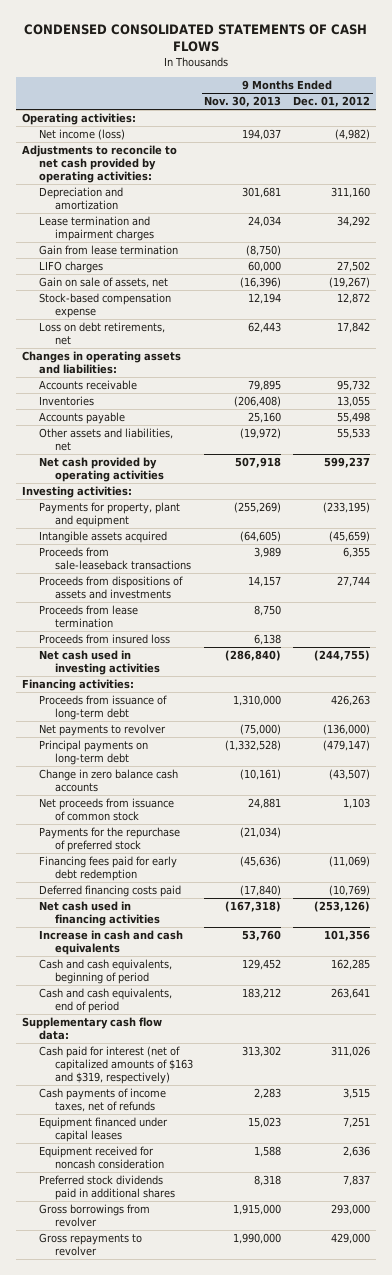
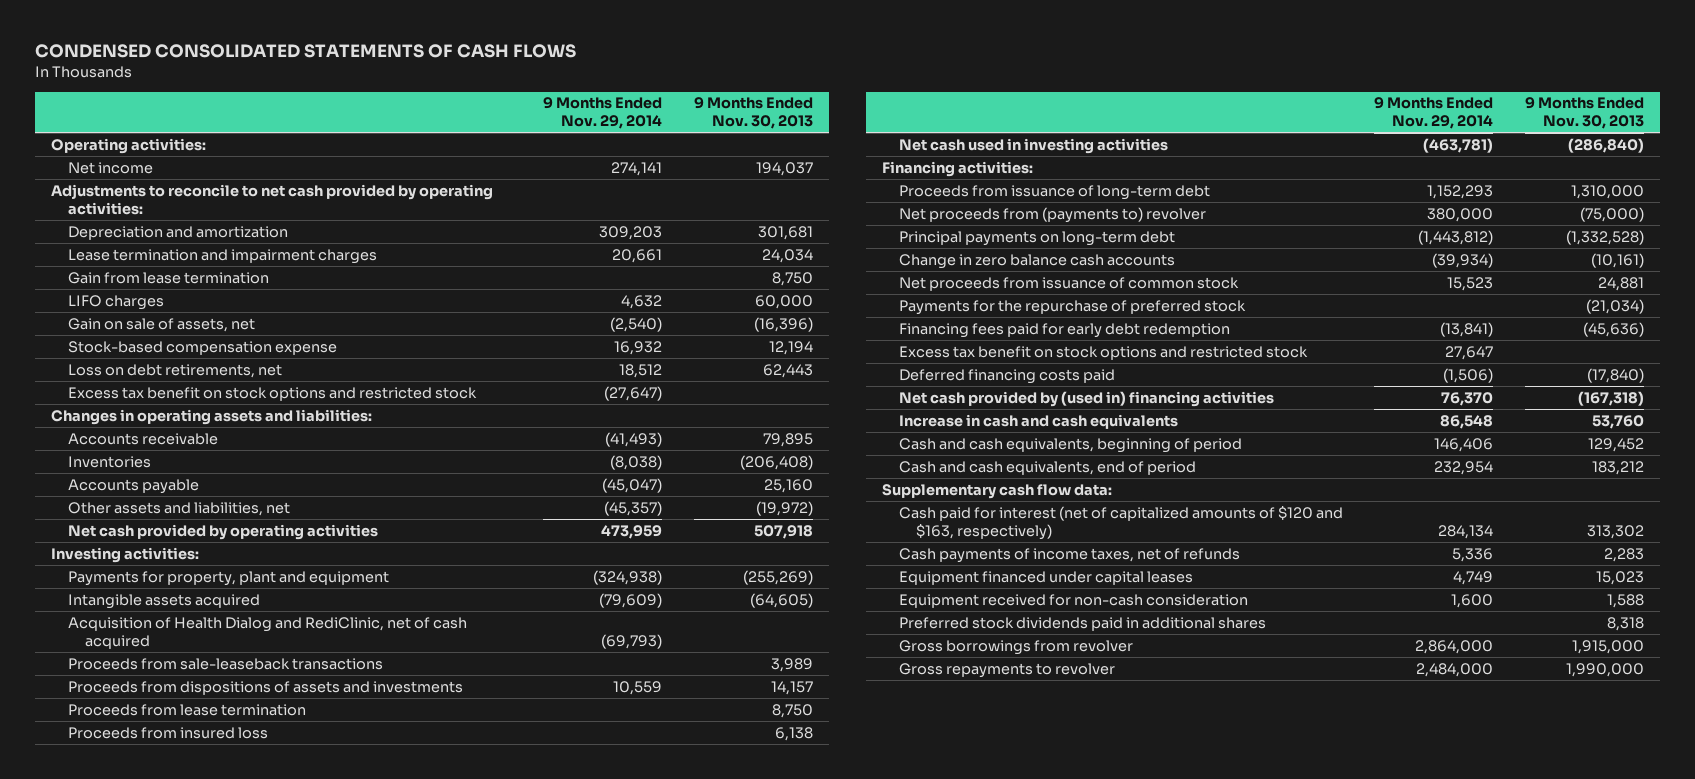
- | 9 Months Ended Nov. 30, 2013 | 9 Months Ended Dec. 01, 2012
+ | 9 Months Ended Nov. 29, 2014 | 9 Months Ended Nov. 30, 2013
- Net income (loss) | 194,037 | (4,982)
+ Net income | 274,141 | 194,037
- Gain from lease termination | (8,750) |
+ Gain from lease termination | | 8,750
+ Excess tax benefit on stock options and restricted stock | (27,647) |
+ Acquisition of Health Dialog and RediClinic, net of cash acquired | (69,793) |
- Net payments to revolver | (75,000) | (136,000)
+ Net proceeds from (payments to) revolver | 380,000 | (75,000)
+ Excess tax benefit on stock options and restricted stock | 27,647 |
- Net cash used in financing activities | (167,318) | (253,126)
+ Net cash provided by (used in) financing activities | 76,370 | (167,318)
- Cash paid for interest (net of capitalized amounts of $163 and $319, respectively) | 313,302 | 311,026
+ Cash paid for interest (net of capitalized amounts of $120 and $163, respectively) | 284,134 | 313,302
- Equipment received for noncash consideration | 1,588 | 2,636
+ Equipment received for non-cash consideration | 1,600 | 1,588

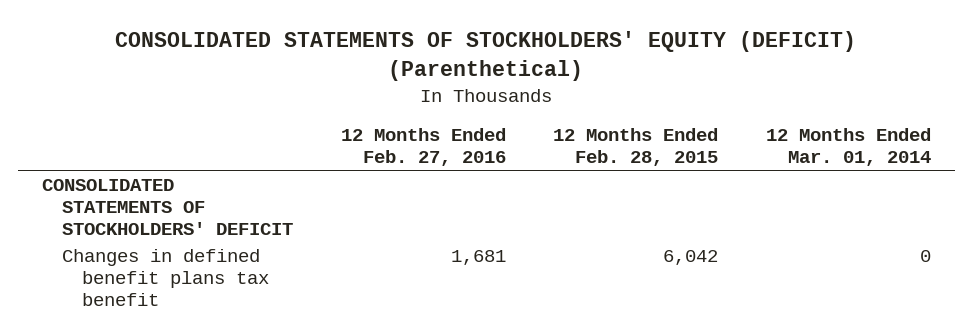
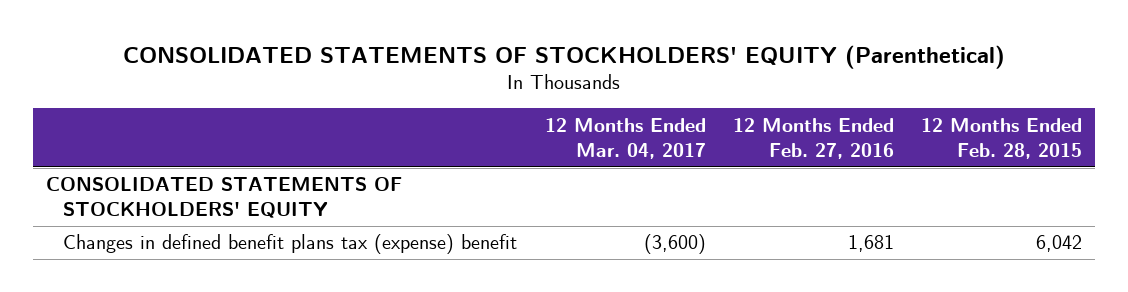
- CONSOLIDATED STATEMENTS OF STOCKHOLDERS' EQUITY (DEFICIT) (Parenthetical)
+ CONSOLIDATED STATEMENTS OF STOCKHOLDERS' EQUITY (Parenthetical)
- | 12 Months Ended Feb. 27, 2016 | 12 Months Ended Feb. 28, 2015 | 12 Months Ended Mar. 01, 2014
+ | 12 Months Ended Mar. 04, 2017 | 12 Months Ended Feb. 27, 2016 | 12 Months Ended Feb. 28, 2015
- CONSOLIDATED STATEMENTS OF STOCKHOLDERS' DEFICIT
- Changes in defined benefit plans tax benefit | 1,681 | 6,042 | 0
+ CONSOLIDATED STATEMENTS OF STOCKHOLDERS' EQUITY
+ Changes in defined benefit plans tax (expense) benefit | (3,600) | 1,681 | 6,042

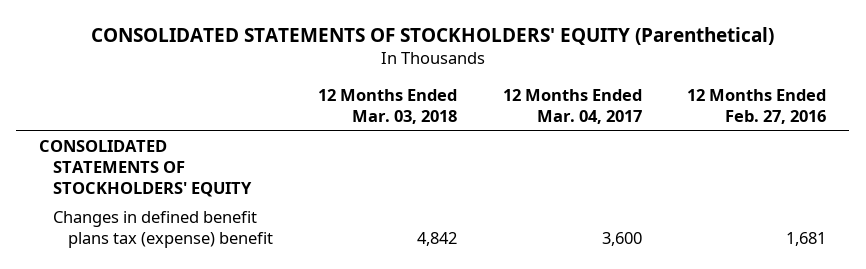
- | 12 Months Ended Mar. 04, 2017 | 12 Months Ended Feb. 27, 2016 | 12 Months Ended Feb. 28, 2015
+ | 12 Months Ended Mar. 03, 2018 | 12 Months Ended Mar. 04, 2017 | 12 Months Ended Feb. 27, 2016
- Changes in defined benefit plans tax (expense) benefit | (3,600) | 1,681 | 6,042
+ Changes in defined benefit plans tax (expense) benefit | 4,842 | 3,600 | 1,681

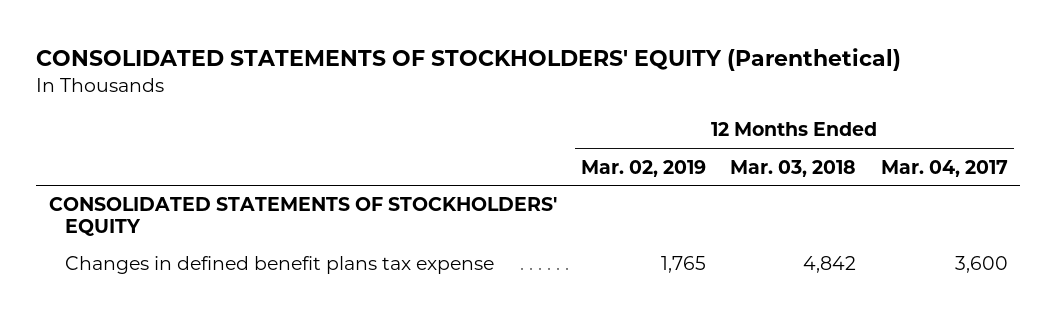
- | 12 Months Ended Mar. 03, 2018 | 12 Months Ended Mar. 04, 2017 | 12 Months Ended Feb. 27, 2016
+ | 12 Months Ended Mar. 02, 2019 | 12 Months Ended Mar. 03, 2018 | 12 Months Ended Mar. 04, 2017
- Changes in defined benefit plans tax (expense) benefit | 4,842 | 3,600 | 1,681
+ Changes in defined benefit plans tax expense | 1,765 | 4,842 | 3,600

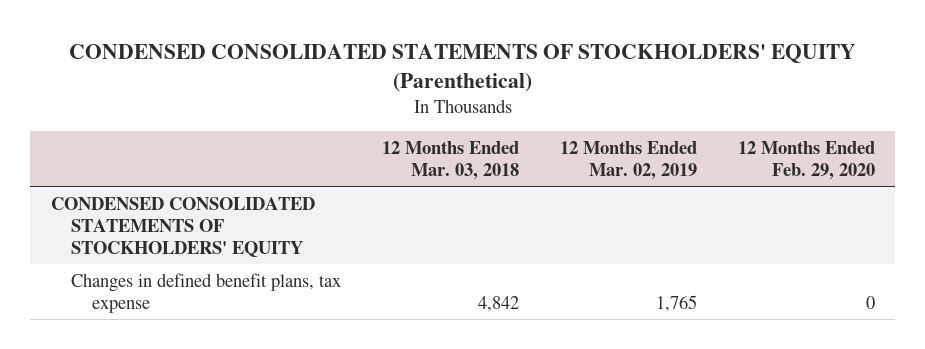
- CONSOLIDATED STATEMENTS OF STOCKHOLDERS' EQUITY (Parenthetical)
+ CONDENSED CONSOLIDATED STATEMENTS OF STOCKHOLDERS' EQUITY (Parenthetical)
- | 12 Months Ended Mar. 02, 2019 | 12 Months Ended Mar. 03, 2018 | 12 Months Ended Mar. 04, 2017
+ | 12 Months Ended Mar. 03, 2018 | 12 Months Ended Mar. 02, 2019 | 12 Months Ended Feb. 29, 2020
- CONSOLIDATED STATEMENTS OF STOCKHOLDERS' EQUITY
- Changes in defined benefit plans tax expense | 1,765 | 4,842 | 3,600
+ CONDENSED CONSOLIDATED STATEMENTS OF STOCKHOLDERS' EQUITY
+ Changes in defined benefit plans, tax expense | 4,842 | 1,765 | 0

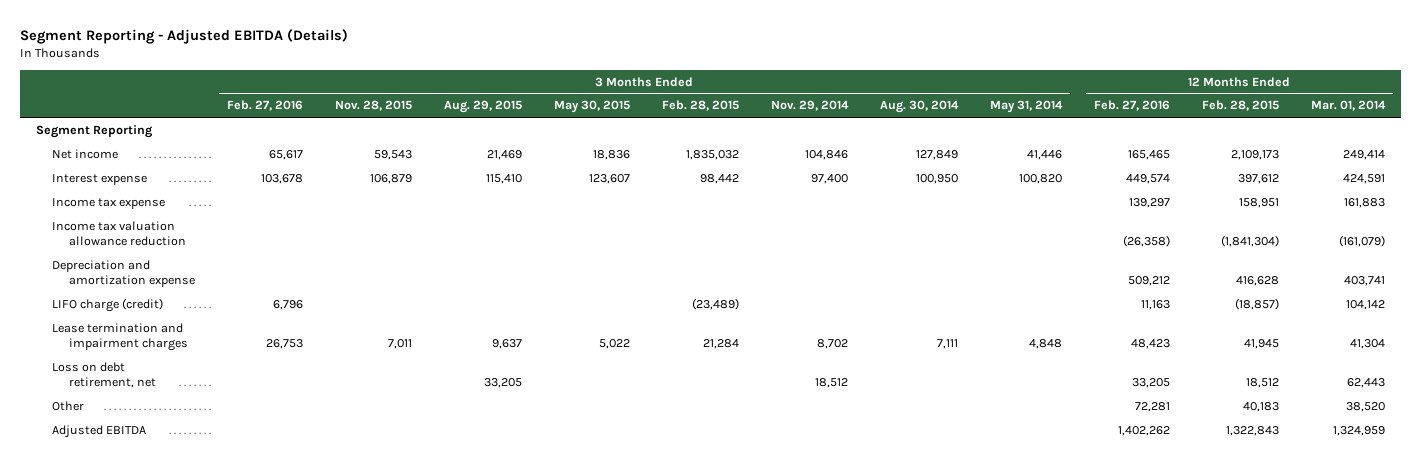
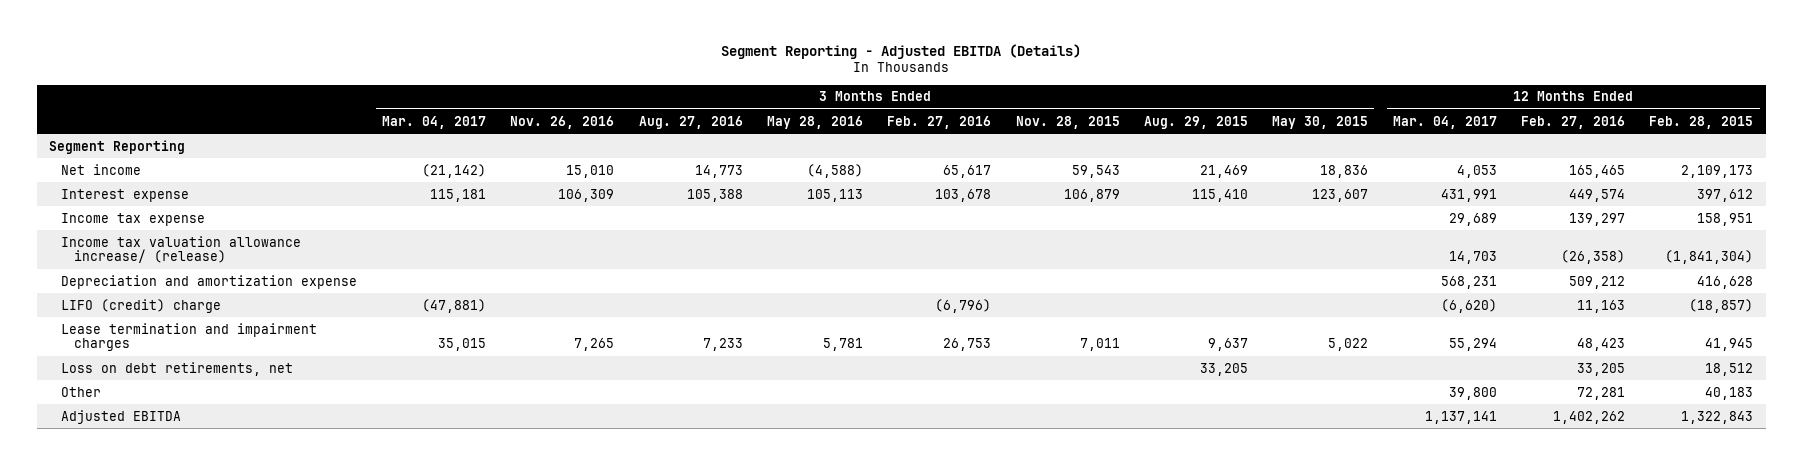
- | 3 Months Ended Feb. 27, 2016 | 3 Months Ended Nov. 28, 2015 | 3 Months Ended Aug. 29, 2015 | 3 Months Ended May 30, 2015 | 3 Months Ended Feb. 28, 2015 | 3 Months Ended Nov. 29, 2014 | 3 Months Ended Aug. 30, 2014 | 3 Months Ended May 31, 2014 | 12 Months Ended Feb. 27, 2016 | 12 Months Ended Feb. 28, 2015 | 12 Months Ended Mar. 01, 2014
+ | 3 Months Ended Mar. 04, 2017 | 3 Months Ended Nov. 26, 2016 | 3 Months Ended Aug. 27, 2016 | 3 Months Ended May 28, 2016 | 3 Months Ended Feb. 27, 2016 | 3 Months Ended Nov. 28, 2015 | 3 Months Ended Aug. 29, 2015 | 3 Months Ended May 30, 2015 | 12 Months Ended Mar. 04, 2017 | 12 Months Ended Feb. 27, 2016 | 12 Months Ended Feb. 28, 2015
- Income tax valuation allowance reduction | | | | | | | | | (26,358) | (1,841,304) | (161,079)
+ Income tax valuation allowance increase/ (release) | | | | | | | | | 14,703 | (26,358) | (1,841,304)
- LIFO charge (credit) | 6,796 | | | | (23,489) | | | | 11,163 | (18,857) | 104,142
+ LIFO (credit) charge | (47,881) | | | | (6,796) | | | | (6,620) | 11,163 | (18,857)
- Loss on debt retirement, net | | | 33,205 | | | 18,512 | | | 33,205 | 18,512 | 62,443
+ Loss on debt retirements, net | | | | | | | 33,205 | | | 33,205 | 18,512

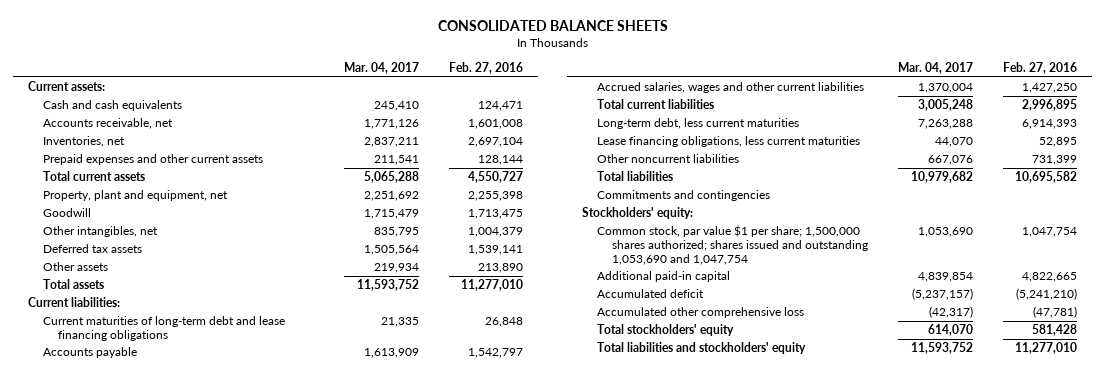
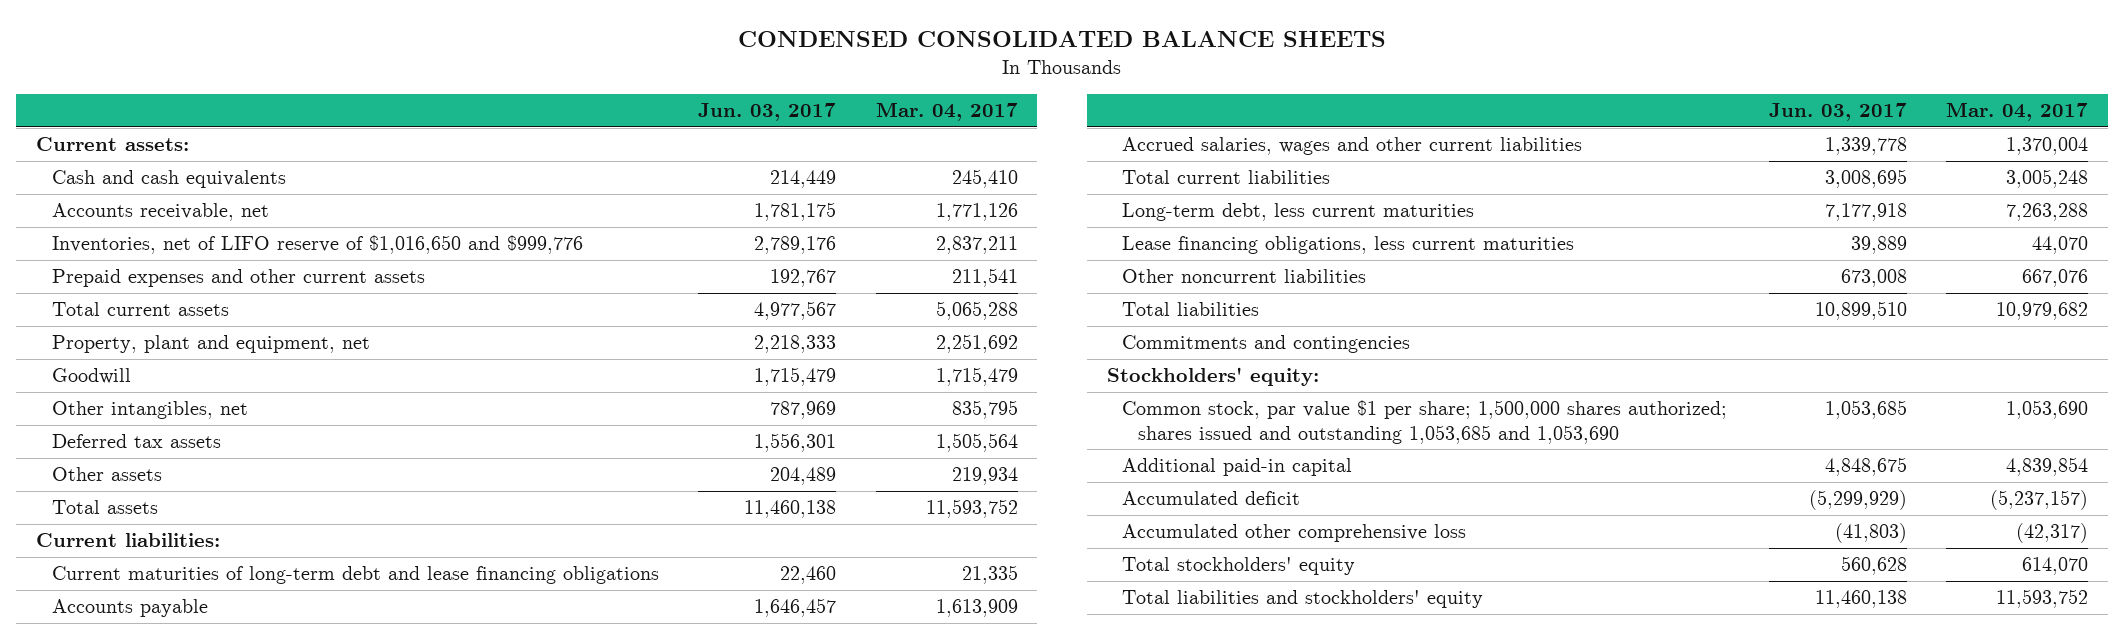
- CONSOLIDATED BALANCE SHEETS
+ CONDENSED CONSOLIDATED BALANCE SHEETS
- | Mar. 04, 2017 | Feb. 27, 2016
+ | Jun. 03, 2017 | Mar. 04, 2017
- Inventories, net | 2,837,211 | 2,697,104
+ Inventories, net of LIFO reserve of $1,016,650 and $999,776 | 2,789,176 | 2,837,211
- Common stock, par value $1 per share; 1,500,000 shares authorized; shares issued and outstanding 1,053,690 and 1,047,754 | 1,053,690 | 1,047,754
+ Common stock, par value $1 per share; 1,500,000 shares authorized; shares issued and outstanding 1,053,685 and 1,053,690 | 1,053,685 | 1,053,690

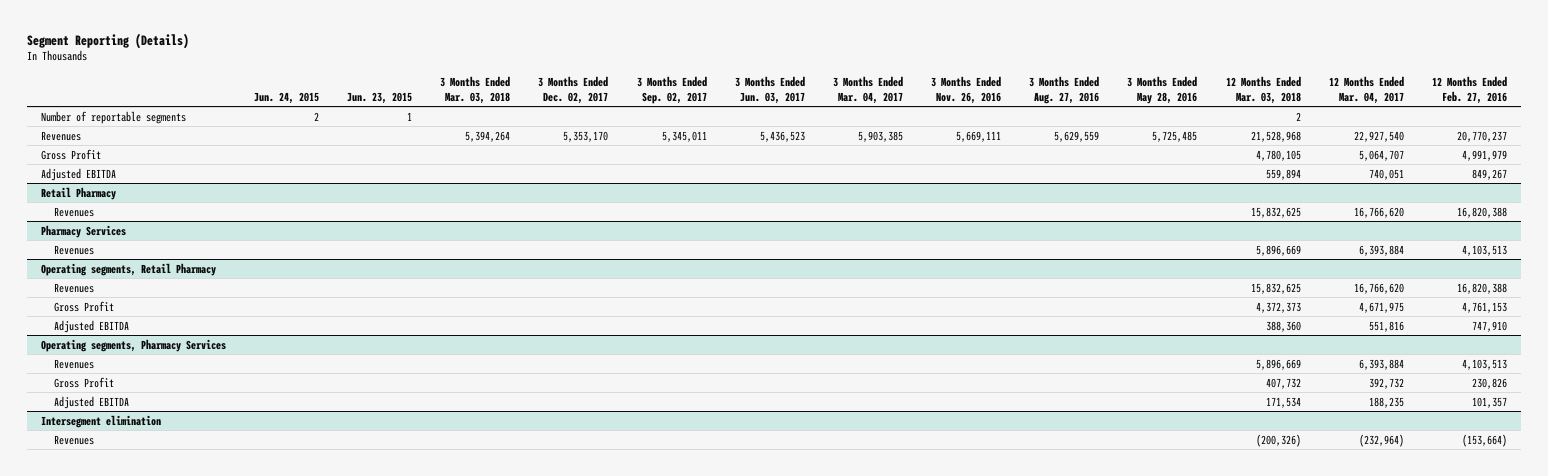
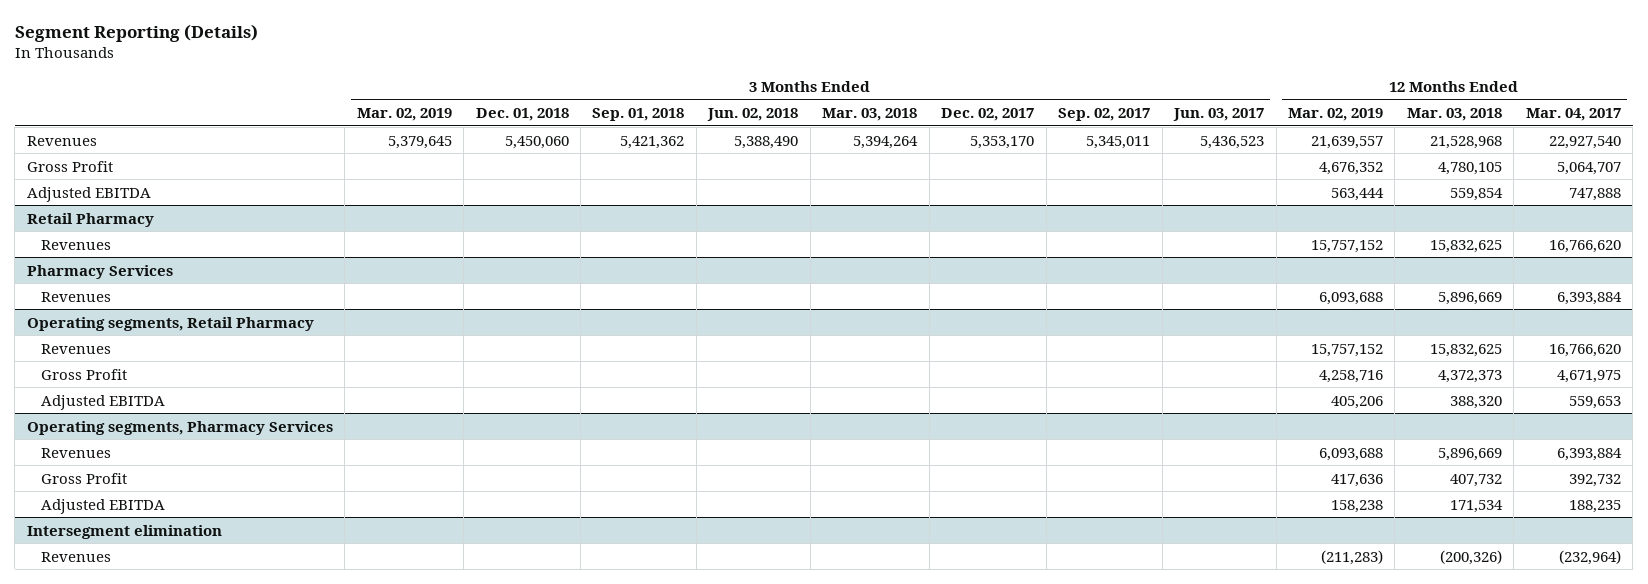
- | Jun. 24, 2015 | Jun. 23, 2015 | 3 Months Ended Mar. 03, 2018 | 3 Months Ended Dec. 02, 2017 | 3 Months Ended Sep. 02, 2017 | 3 Months Ended Jun. 03, 2017 | 3 Months Ended Mar. 04, 2017 | 3 Months Ended Nov. 26, 2016 | 3 Months Ended Aug. 27, 2016 | 3 Months Ended May 28, 2016 | 12 Months Ended Mar. 03, 2018 | 12 Months Ended Mar. 04, 2017 | 12 Months Ended Feb. 27, 2016
+ | 3 Months Ended Mar. 02, 2019 | 3 Months Ended Dec. 01, 2018 | 3 Months Ended Sep. 01, 2018 | 3 Months Ended Jun. 02, 2018 | 3 Months Ended Mar. 03, 2018 | 3 Months Ended Dec. 02, 2017 | 3 Months Ended Sep. 02, 2017 | 3 Months Ended Jun. 03, 2017 | 12 Months Ended Mar. 02, 2019 | 12 Months Ended Mar. 03, 2018 | 12 Months Ended Mar. 04, 2017
- Number of reportable segments | 2 | 1 | | | | | | | | | 2 | |
- Adjusted EBITDA | | | | | | | | | | | 559,894 | 740,051 | 849,267
+ Adjusted EBITDA | | | | | | | | | 563,444 | 559,854 | 747,888
@ Operating segments, Retail Pharmacy
- Adjusted EBITDA | | | | | | | | | | | 388,360 | 551,816 | 747,910
+ Adjusted EBITDA | | | | | | | | | 405,206 | 388,320 | 559,653

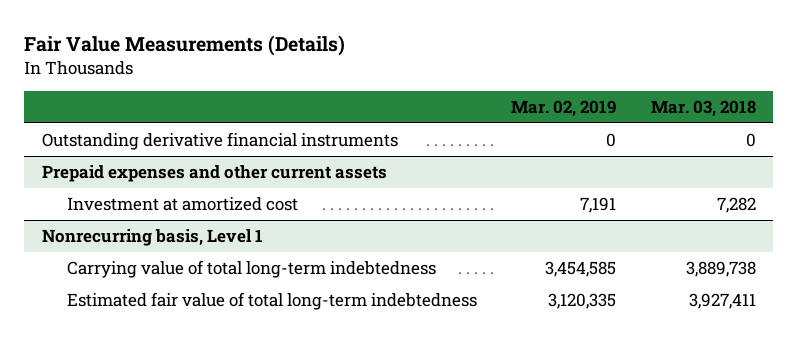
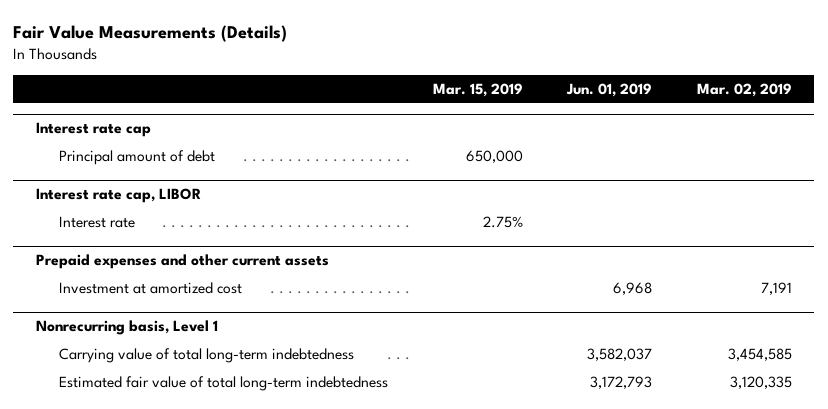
- | Mar. 02, 2019 | Mar. 03, 2018
+ | Mar. 15, 2019 | Jun. 01, 2019 | Mar. 02, 2019
- Outstanding derivative financial instruments | 0 | 0
+ Interest rate cap
+ Principal amount of debt | 650,000 | |
+ Interest rate cap, LIBOR
+ Interest rate | 2.75% | |

